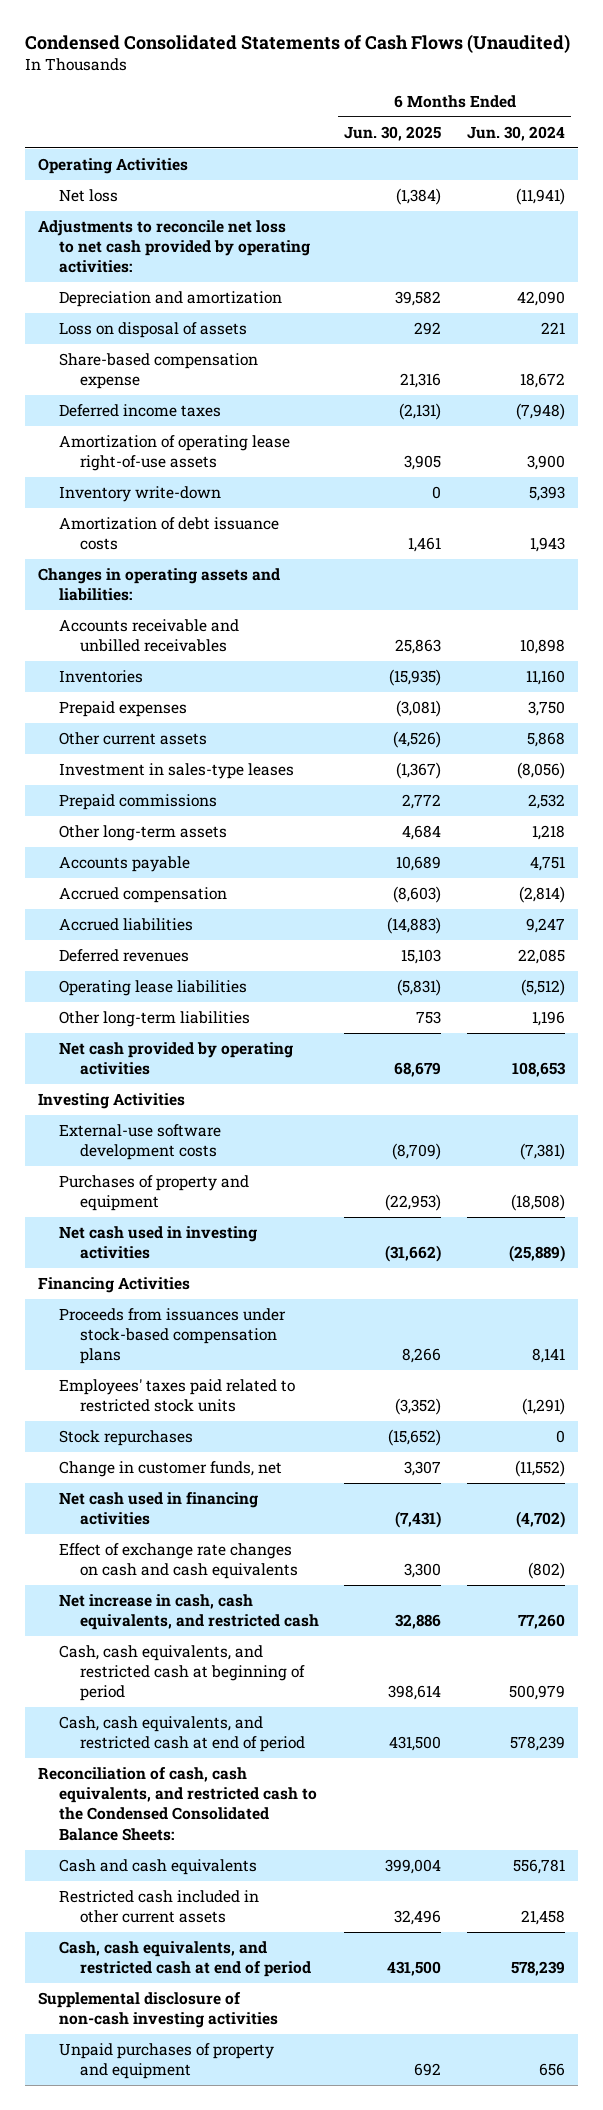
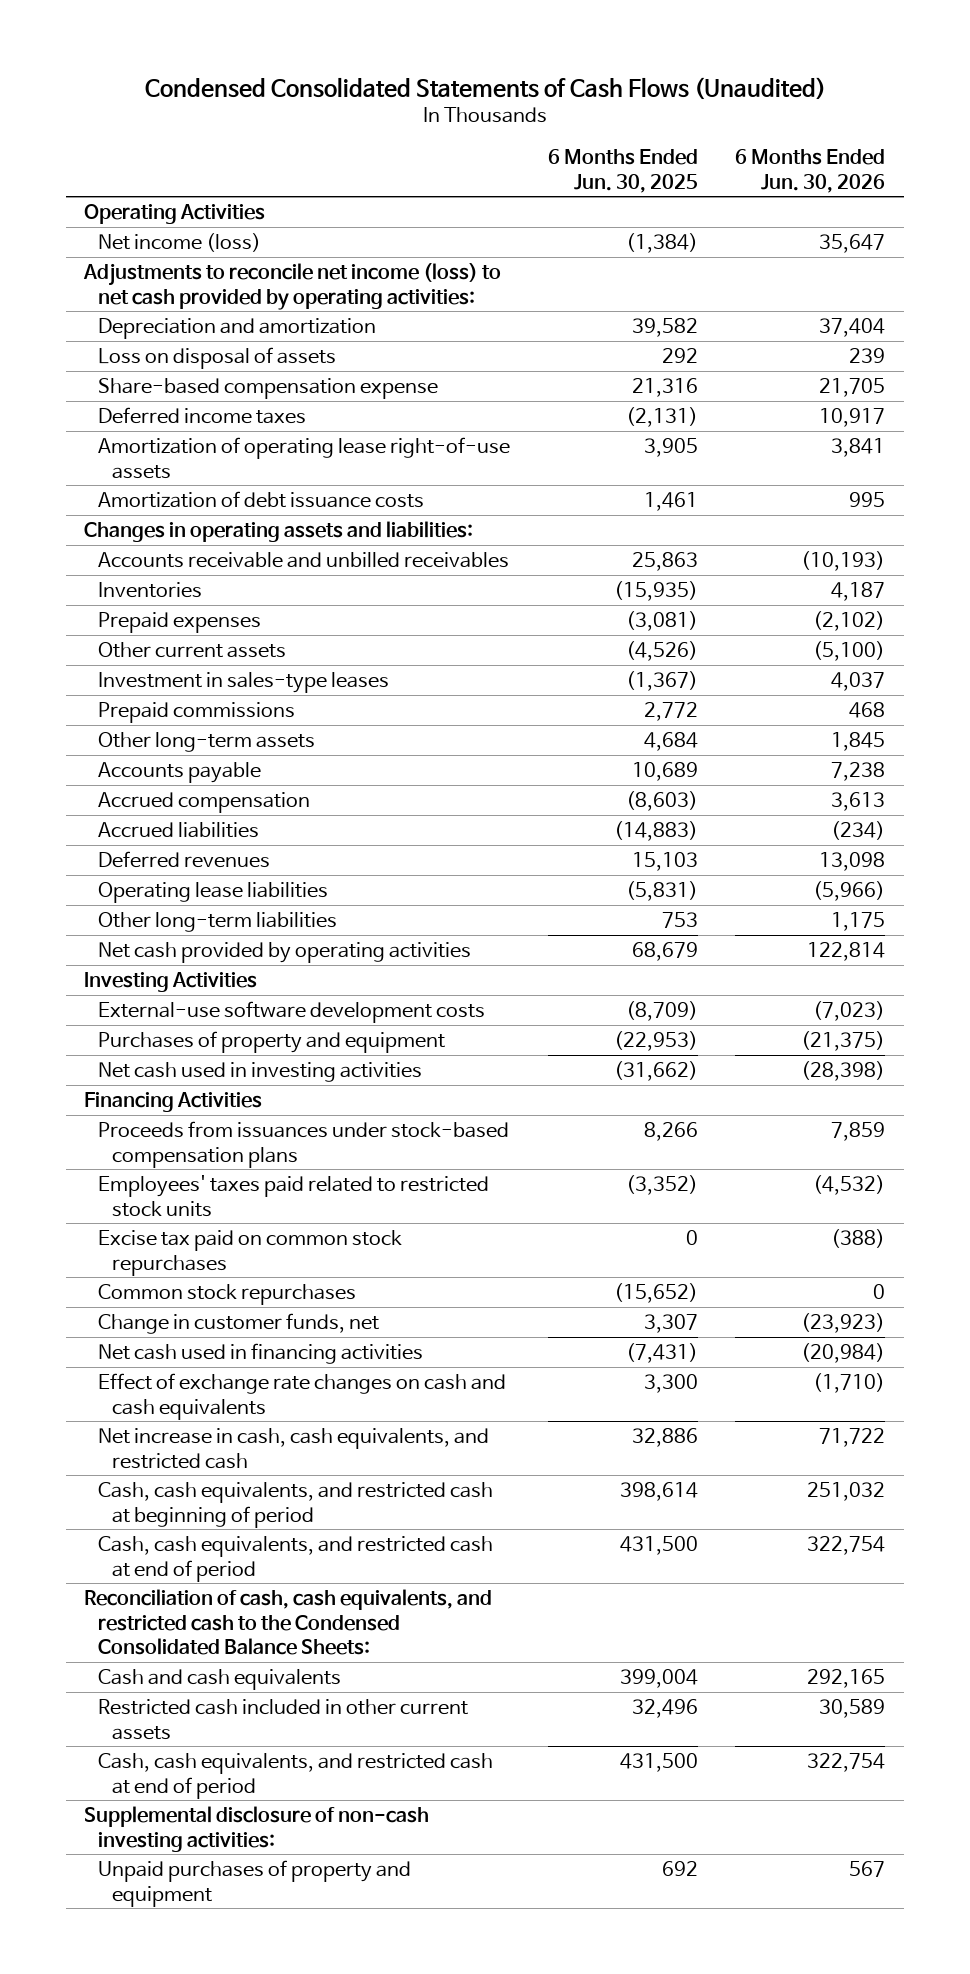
- | 6 Months Ended Jun. 30, 2025 | 6 Months Ended Jun. 30, 2024
+ | 6 Months Ended Jun. 30, 2025 | 6 Months Ended Jun. 30, 2026
- Net loss | (1,384) | (11,941)
- Adjustments to reconcile net loss to net cash provided by operating activities:
+ Net income (loss) | (1,384) | 35,647
+ Adjustments to reconcile net income (loss) to net cash provided by operating activities:
- Inventory write-down | 0 | 5,393
- Stock repurchases | (15,652) | 0
+ Excise tax paid on common stock repurchases | 0 | (388)
+ Common stock repurchases | (15,652) | 0
- Supplemental disclosure of non-cash investing activities
+ Supplemental disclosure of non-cash investing activities:

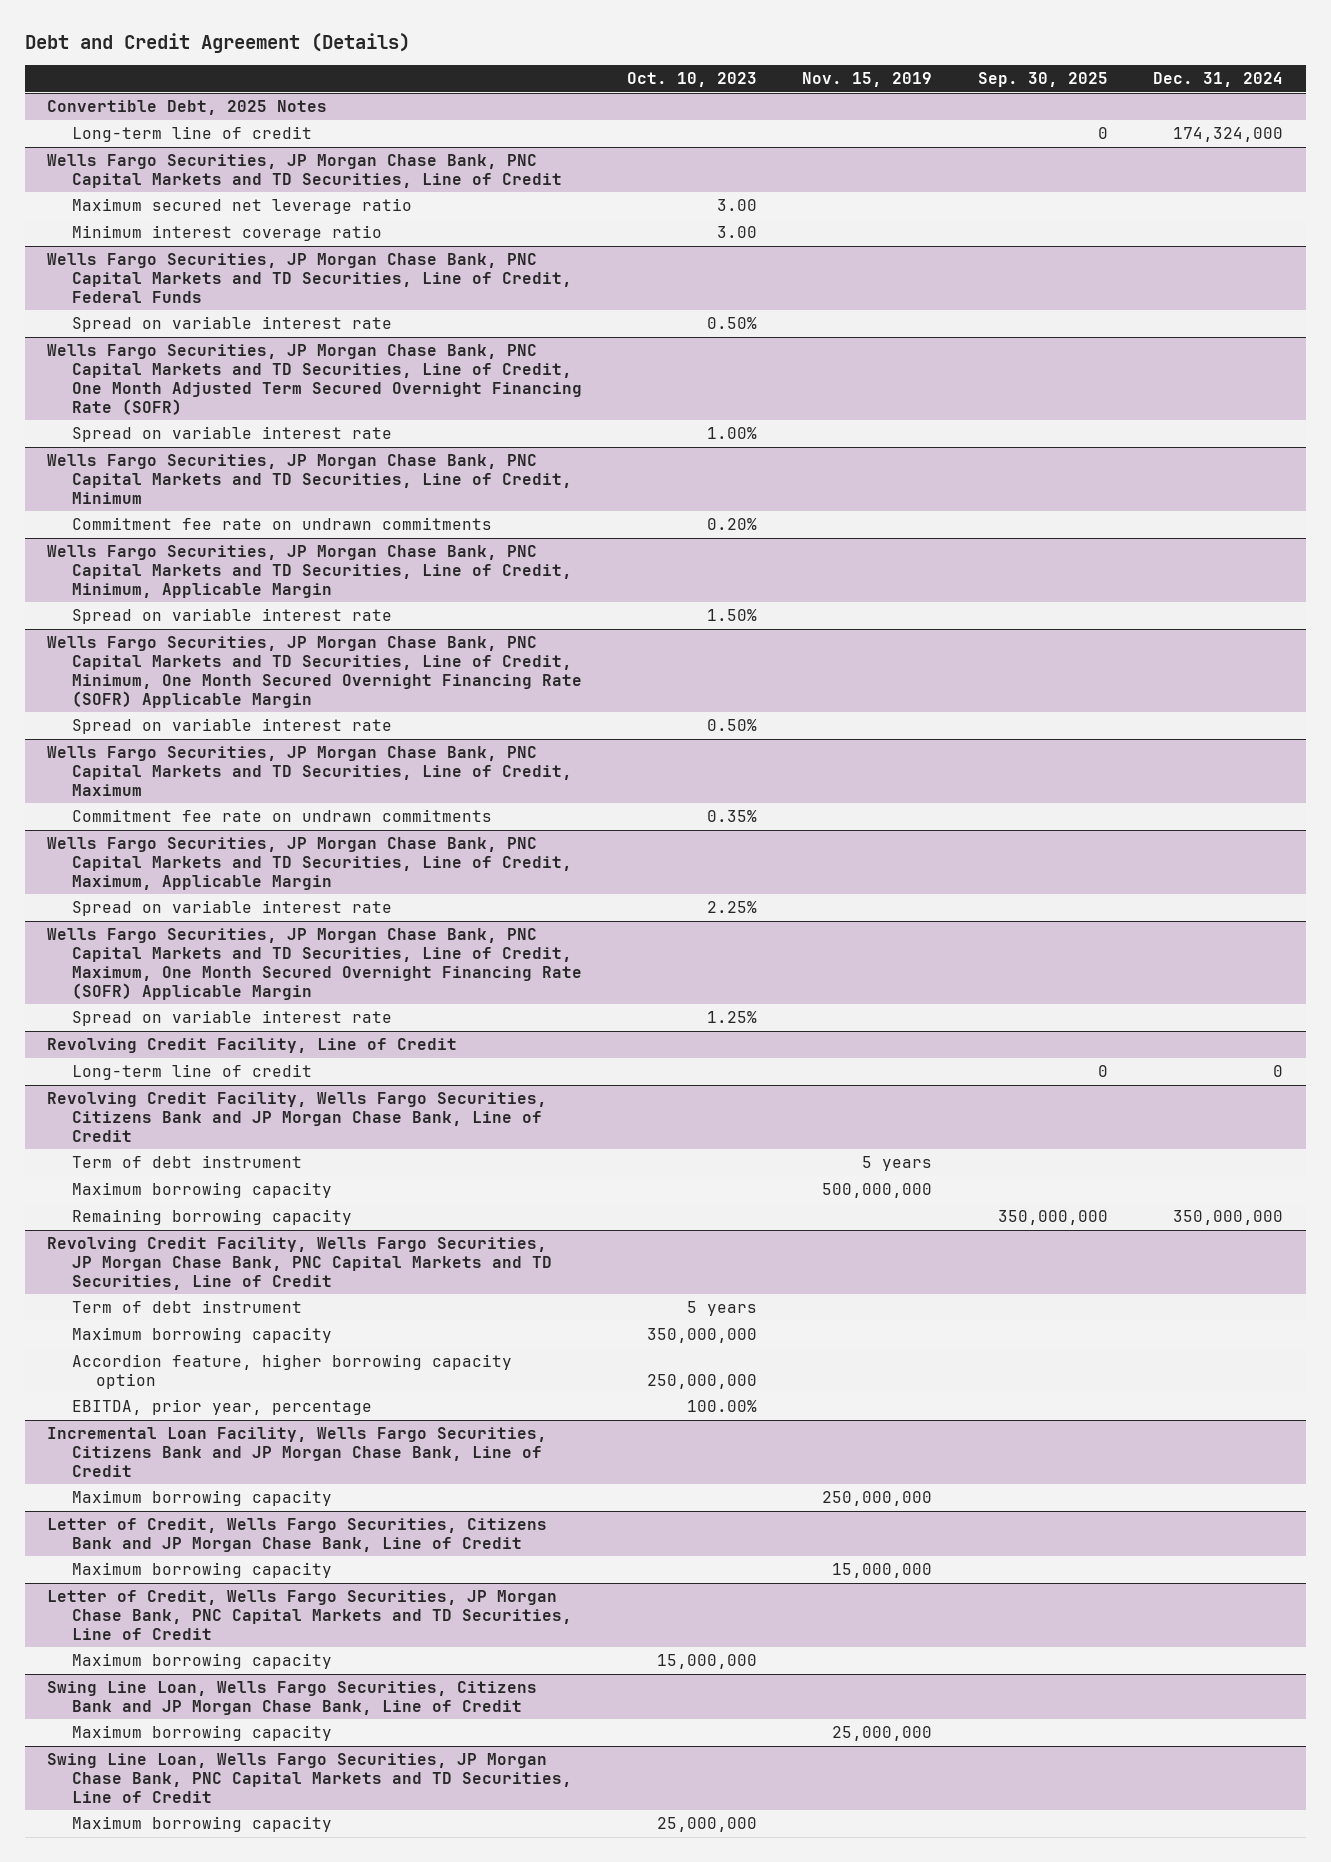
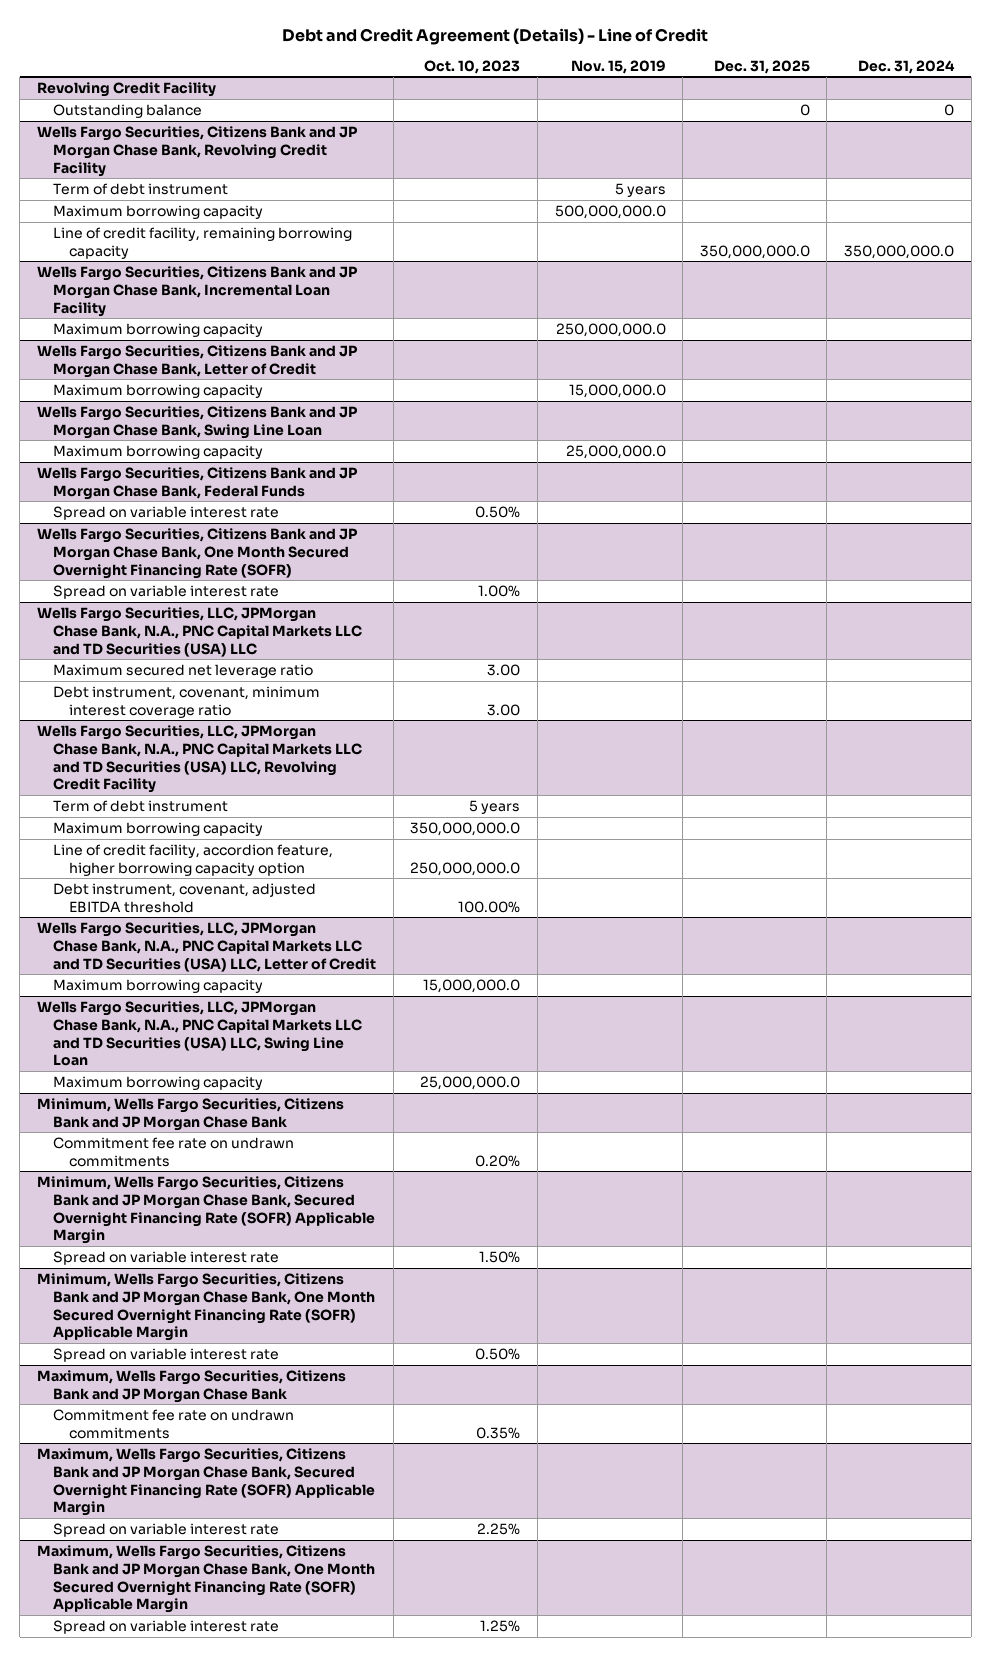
- Debt and Credit Agreement (Details)
+ Debt and Credit Agreement (Details) - Line of Credit
- | Oct. 10, 2023 | Nov. 15, 2019 | Sep. 30, 2025 | Dec. 31, 2024
+ | Oct. 10, 2023 | Nov. 15, 2019 | Dec. 31, 2025 | Dec. 31, 2024
- Convertible Debt, 2025 Notes
- Long-term line of credit | | | 0 | 174,324,000
- Wells Fargo Securities, JP Morgan Chase Bank, PNC Capital Markets and TD Securities, Line of Credit
- Maximum secured net leverage ratio | 3.00 | | |
- Minimum interest coverage ratio | 3.00 | | |
- Wells Fargo Securities, JP Morgan Chase Bank, PNC Capital Markets and TD Securities, Line of Credit, Federal Funds
+ Revolving Credit Facility
+ Outstanding balance | | | 0 | 0
+ Wells Fargo Securities, Citizens Bank and JP Morgan Chase Bank, Revolving Credit Facility
+ Term of debt instrument | | 5 years | |
+ Maximum borrowing capacity | | 500,000,000.0 | |
+ Line of credit facility, remaining borrowing capacity | | | 350,000,000.0 | 350,000,000.0
+ Wells Fargo Securities, Citizens Bank and JP Morgan Chase Bank, Incremental Loan Facility
+ Maximum borrowing capacity | | 250,000,000.0 | |
+ Wells Fargo Securities, Citizens Bank and JP Morgan Chase Bank, Letter of Credit
+ Maximum borrowing capacity | | 15,000,000.0 | |
+ Wells Fargo Securities, Citizens Bank and JP Morgan Chase Bank, Swing Line Loan
+ Maximum borrowing capacity | | 25,000,000.0 | |
+ Wells Fargo Securities, Citizens Bank and JP Morgan Chase Bank, Federal Funds
- Wells Fargo Securities, JP Morgan Chase Bank, PNC Capital Markets and TD Securities, Line of Credit, One Month Adjusted Term Secured Overnight Financing Rate (SOFR)
+ Wells Fargo Securities, Citizens Bank and JP Morgan Chase Bank, One Month Secured Overnight Financing Rate (SOFR)
- Wells Fargo Securities, JP Morgan Chase Bank, PNC Capital Markets and TD Securities, Line of Credit, Minimum
+ Wells Fargo Securities, LLC, JPMorgan Chase Bank, N.A., PNC Capital Markets LLC and TD Securities (USA) LLC
+ Maximum secured net leverage ratio | 3.00 | | |
+ Debt instrument, covenant, minimum interest coverage ratio | 3.00 | | |
+ Wells Fargo Securities, LLC, JPMorgan Chase Bank, N.A., PNC Capital Markets LLC and TD Securities (USA) LLC, Revolving Credit Facility
+ Term of debt instrument | 5 years | | |
+ Maximum borrowing capacity | 350,000,000.0 | | |
+ Line of credit facility, accordion feature, higher borrowing capacity option | 250,000,000.0 | | |
+ Debt instrument, covenant, adjusted EBITDA threshold | 100.00% | | |
+ Wells Fargo Securities, LLC, JPMorgan Chase Bank, N.A., PNC Capital Markets LLC and TD Securities (USA) LLC, Letter of Credit
+ Maximum borrowing capacity | 15,000,000.0 | | |
+ Wells Fargo Securities, LLC, JPMorgan Chase Bank, N.A., PNC Capital Markets LLC and TD Securities (USA) LLC, Swing Line Loan
+ Maximum borrowing capacity | 25,000,000.0 | | |
+ Minimum, Wells Fargo Securities, Citizens Bank and JP Morgan Chase Bank
- Wells Fargo Securities, JP Morgan Chase Bank, PNC Capital Markets and TD Securities, Line of Credit, Minimum, Applicable Margin
+ Minimum, Wells Fargo Securities, Citizens Bank and JP Morgan Chase Bank, Secured Overnight Financing Rate (SOFR) Applicable Margin
- Wells Fargo Securities, JP Morgan Chase Bank, PNC Capital Markets and TD Securities, Line of Credit, Minimum, One Month Secured Overnight Financing Rate (SOFR) Applicable Margin
+ Minimum, Wells Fargo Securities, Citizens Bank and JP Morgan Chase Bank, One Month Secured Overnight Financing Rate (SOFR) Applicable Margin
- Wells Fargo Securities, JP Morgan Chase Bank, PNC Capital Markets and TD Securities, Line of Credit, Maximum
+ Maximum, Wells Fargo Securities, Citizens Bank and JP Morgan Chase Bank
- Wells Fargo Securities, JP Morgan Chase Bank, PNC Capital Markets and TD Securities, Line of Credit, Maximum, Applicable Margin
+ Maximum, Wells Fargo Securities, Citizens Bank and JP Morgan Chase Bank, Secured Overnight Financing Rate (SOFR) Applicable Margin
- Wells Fargo Securities, JP Morgan Chase Bank, PNC Capital Markets and TD Securities, Line of Credit, Maximum, One Month Secured Overnight Financing Rate (SOFR) Applicable Margin
+ Maximum, Wells Fargo Securities, Citizens Bank and JP Morgan Chase Bank, One Month Secured Overnight Financing Rate (SOFR) Applicable Margin
- Revolving Credit Facility, Line of Credit
- Long-term line of credit | | | 0 | 0
- Revolving Credit Facility, Wells Fargo Securities, Citizens Bank and JP Morgan Chase Bank, Line of Credit
- Term of debt instrument | | 5 years | |
- Maximum borrowing capacity | | 500,000,000 | |
- Remaining borrowing capacity | | | 350,000,000 | 350,000,000
- Revolving Credit Facility, Wells Fargo Securities, JP Morgan Chase Bank, PNC Capital Markets and TD Securities, Line of Credit
- Term of debt instrument | 5 years | | |
- Maximum borrowing capacity | 350,000,000 | | |
- Accordion feature, higher borrowing capacity option | 250,000,000 | | |
- EBITDA, prior year, percentage | 100.00% | | |
- Incremental Loan Facility, Wells Fargo Securities, Citizens Bank and JP Morgan Chase Bank, Line of Credit
- Maximum borrowing capacity | | 250,000,000 | |
- Letter of Credit, Wells Fargo Securities, Citizens Bank and JP Morgan Chase Bank, Line of Credit
- Maximum borrowing capacity | | 15,000,000 | |
- Letter of Credit, Wells Fargo Securities, JP Morgan Chase Bank, PNC Capital Markets and TD Securities, Line of Credit
- Maximum borrowing capacity | 15,000,000 | | |
- Swing Line Loan, Wells Fargo Securities, Citizens Bank and JP Morgan Chase Bank, Line of Credit
- Maximum borrowing capacity | | 25,000,000 | |
- Swing Line Loan, Wells Fargo Securities, JP Morgan Chase Bank, PNC Capital Markets and TD Securities, Line of Credit
- Maximum borrowing capacity | 25,000,000 | | |

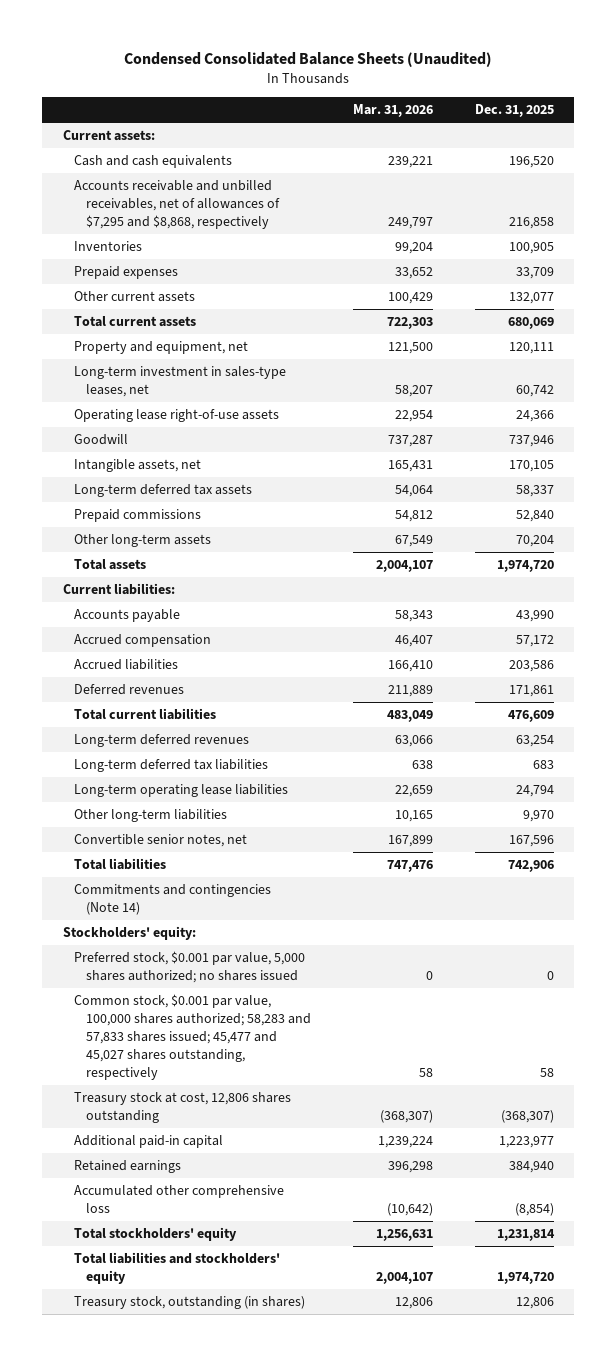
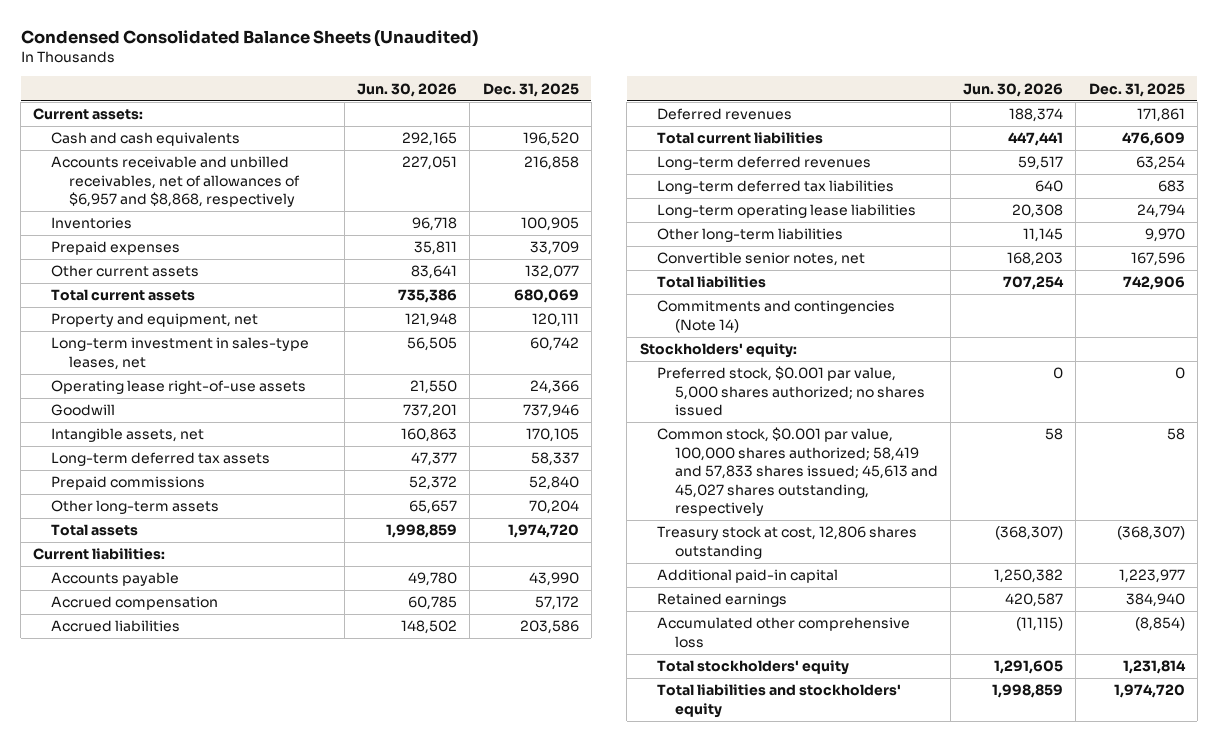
- | Mar. 31, 2026 | Dec. 31, 2025
+ | Jun. 30, 2026 | Dec. 31, 2025
- Accounts receivable and unbilled receivables, net of allowances of $7,295 and $8,868, respectively | 249,797 | 216,858
+ Accounts receivable and unbilled receivables, net of allowances of $6,957 and $8,868, respectively | 227,051 | 216,858
- Common stock, $0.001 par value, 100,000 shares authorized; 58,283 and 57,833 shares issued; 45,477 and 45,027 shares outstanding, respectively | 58 | 58
+ Common stock, $0.001 par value, 100,000 shares authorized; 58,419 and 57,833 shares issued; 45,613 and 45,027 shares outstanding, respectively | 58 | 58
- Treasury stock, outstanding (in shares) | 12,806 | 12,806

